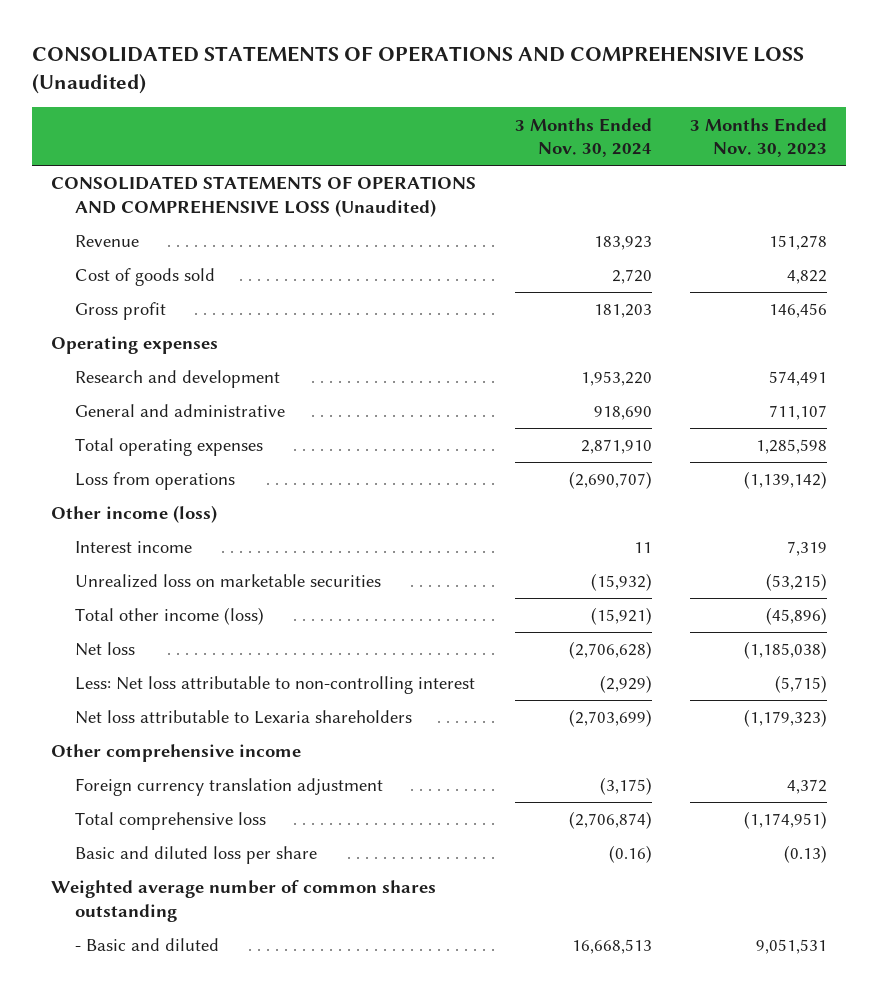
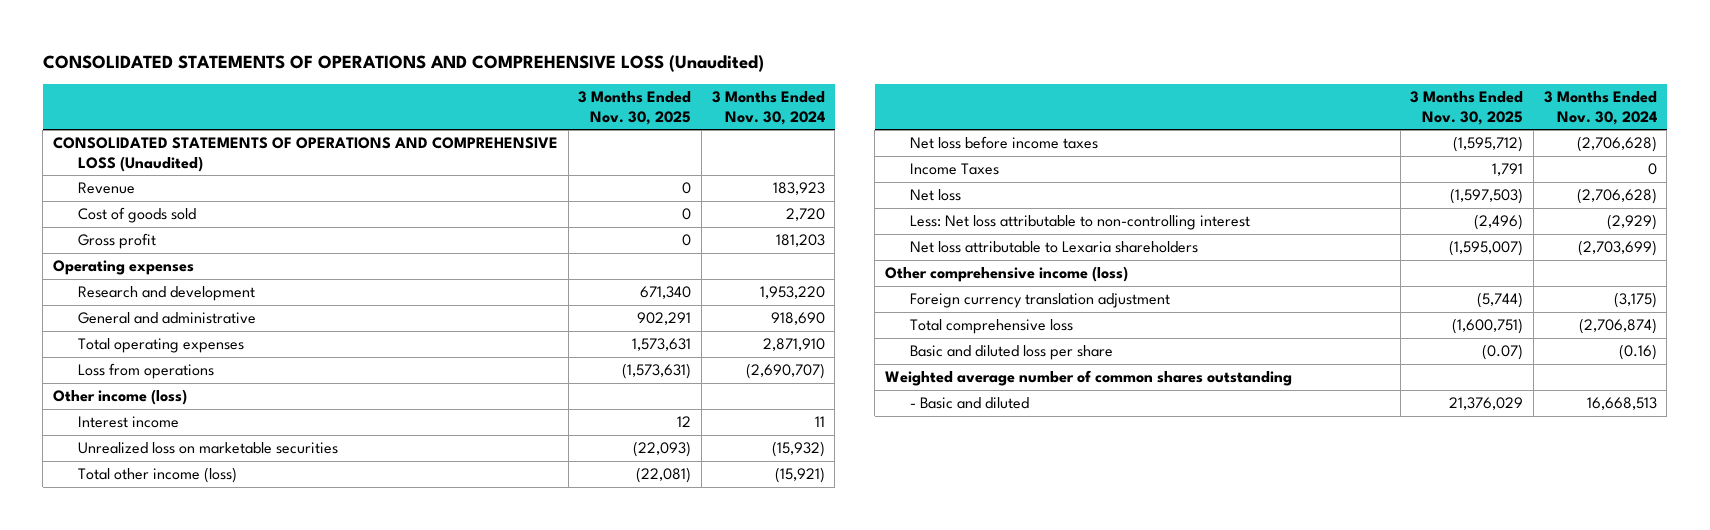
- | 3 Months Ended Nov. 30, 2024 | 3 Months Ended Nov. 30, 2023
+ | 3 Months Ended Nov. 30, 2025 | 3 Months Ended Nov. 30, 2024
+ Net loss before income taxes | (1,595,712) | (2,706,628)
+ Income Taxes | 1,791 | 0
- Other comprehensive income
+ Other comprehensive income (loss)

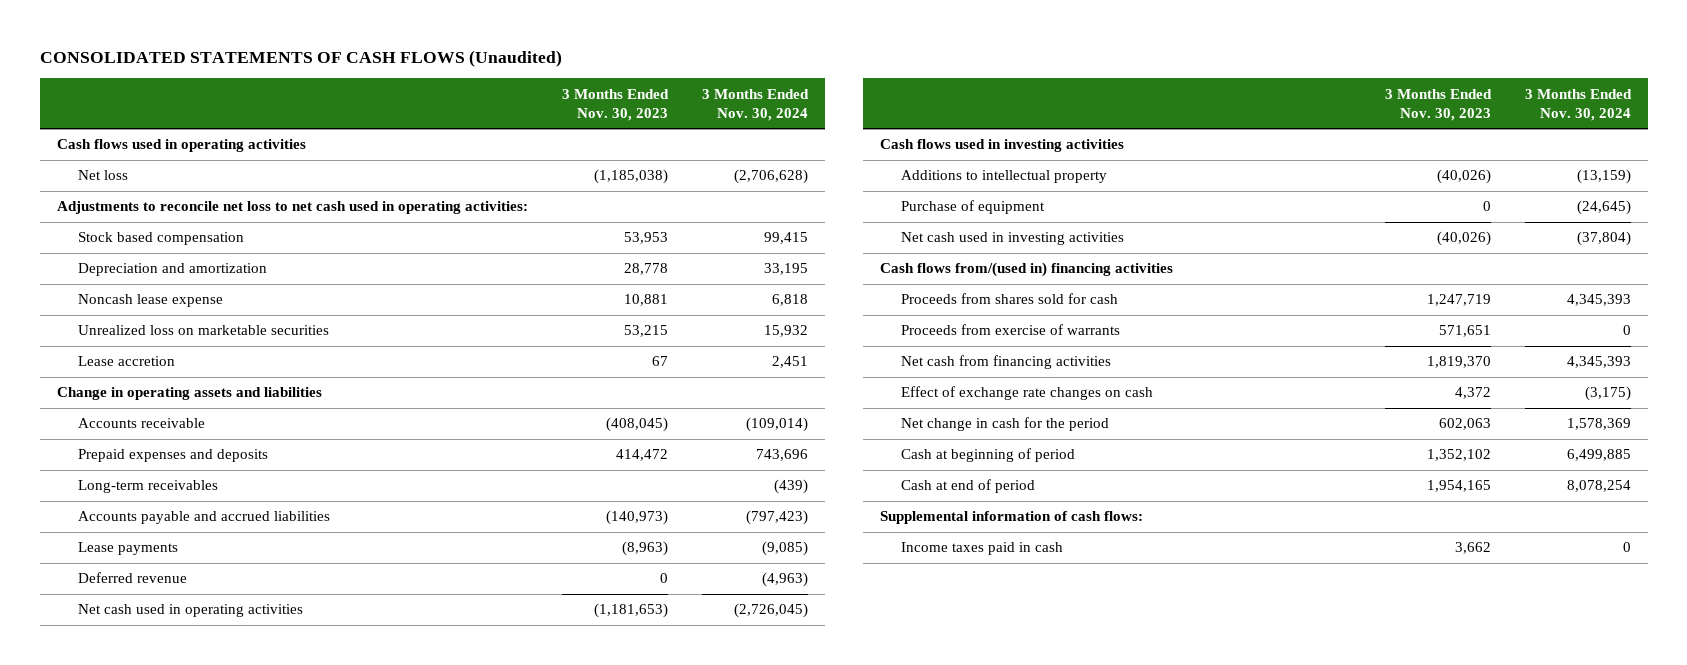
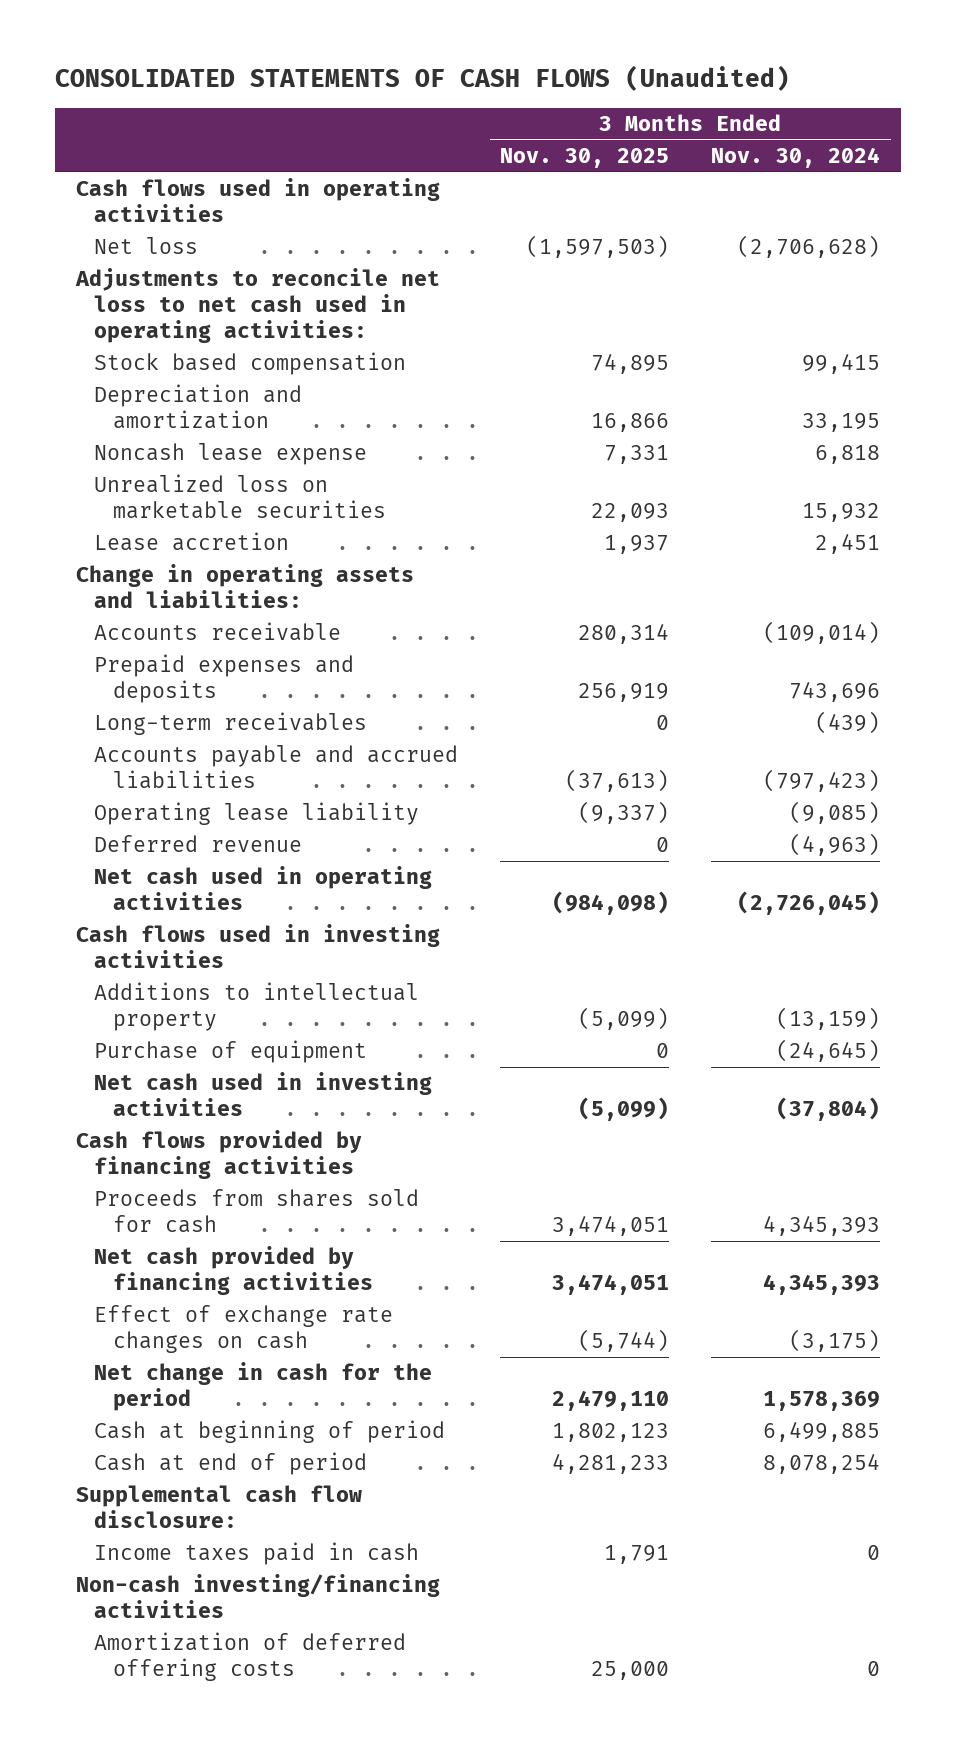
- | 3 Months Ended Nov. 30, 2023 | 3 Months Ended Nov. 30, 2024
+ | 3 Months Ended Nov. 30, 2025 | 3 Months Ended Nov. 30, 2024
- Change in operating assets and liabilities
+ Change in operating assets and liabilities:
- Lease payments | (8,963) | (9,085)
+ Operating lease liability | (9,337) | (9,085)
- Cash flows from/(used in) financing activities
+ Cash flows provided by financing activities
- Proceeds from exercise of warrants | 571,651 | 0
- Net cash from financing activities | 1,819,370 | 4,345,393
+ Net cash provided by financing activities | 3,474,051 | 4,345,393
- Supplemental information of cash flows:
+ Supplemental cash flow disclosure:
+ Non-cash investing/financing activities
+ Amortization of deferred offering costs | 25,000 | 0

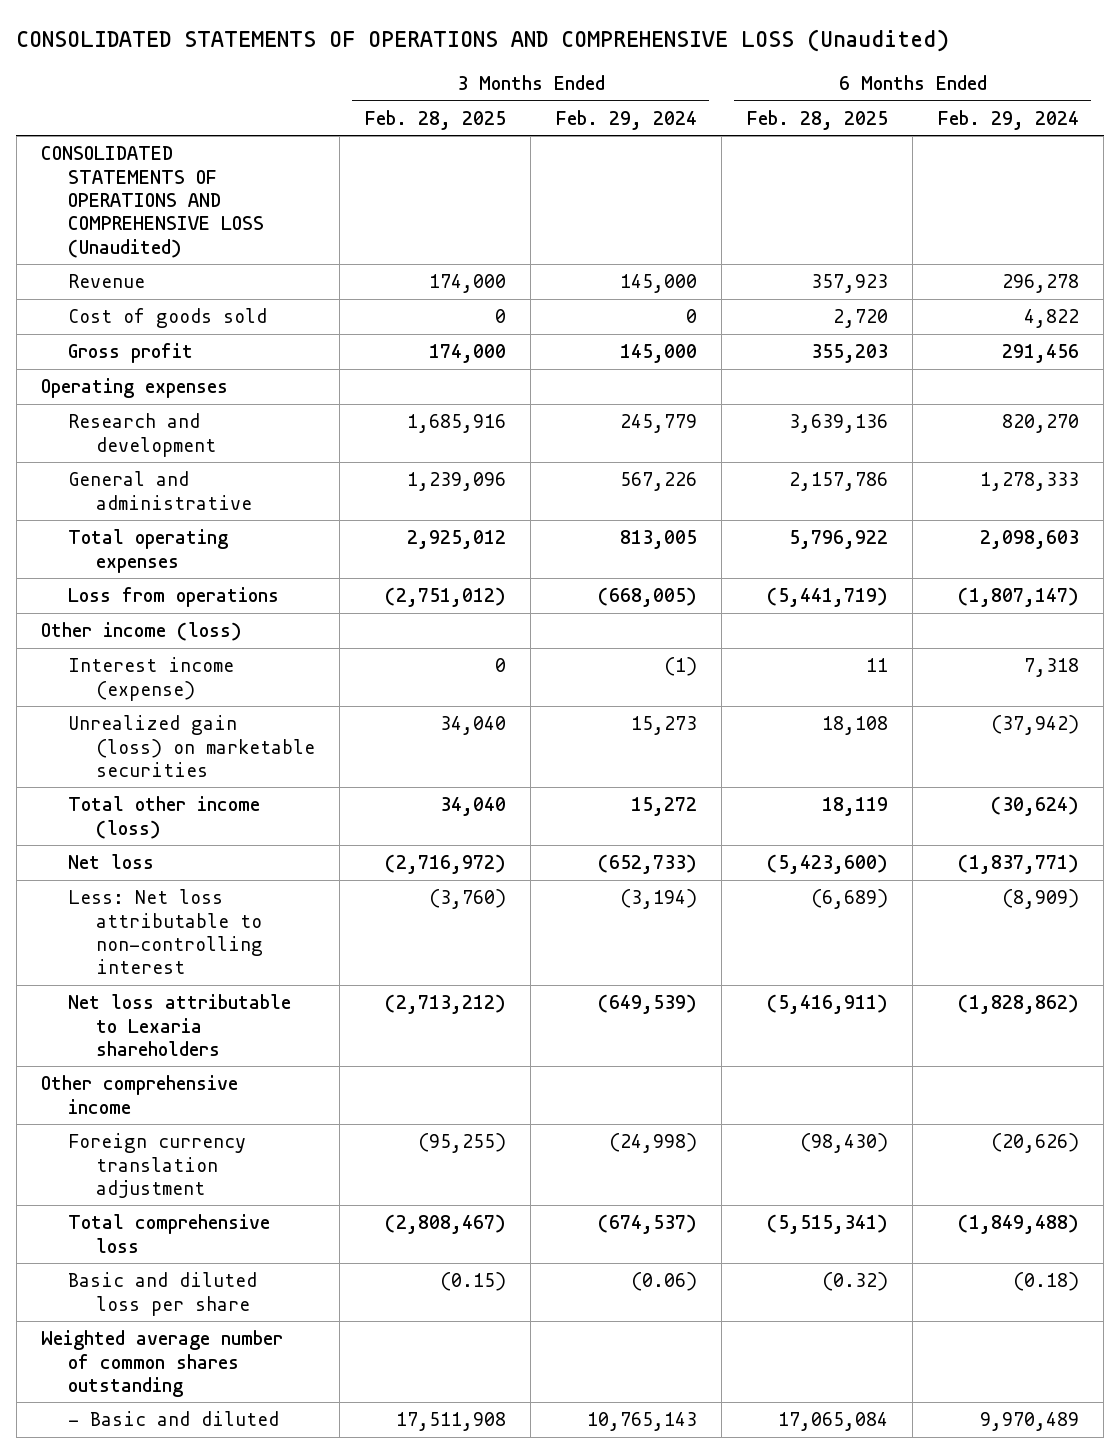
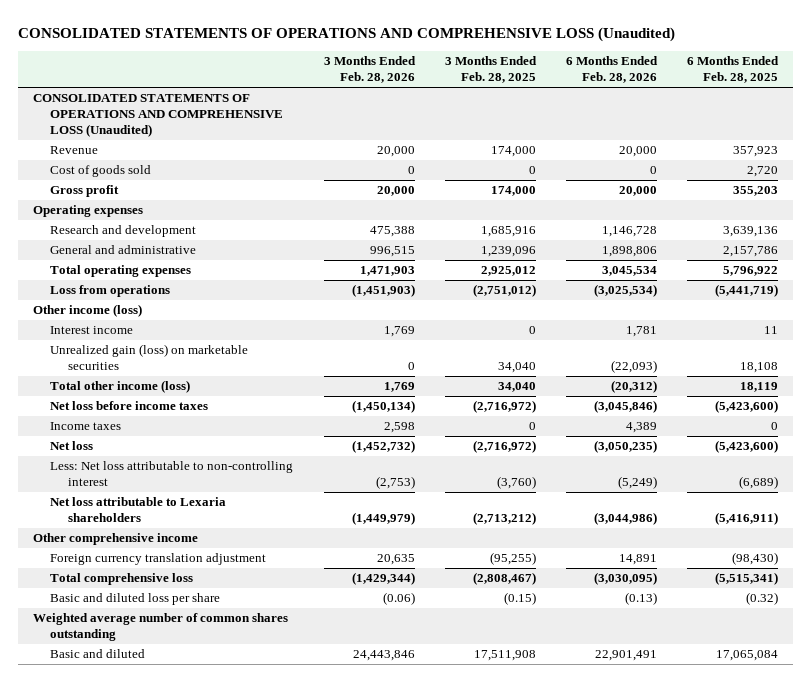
- | 3 Months Ended Feb. 28, 2025 | 3 Months Ended Feb. 29, 2024 | 6 Months Ended Feb. 28, 2025 | 6 Months Ended Feb. 29, 2024
+ | 3 Months Ended Feb. 28, 2026 | 3 Months Ended Feb. 28, 2025 | 6 Months Ended Feb. 28, 2026 | 6 Months Ended Feb. 28, 2025
- Interest income (expense) | 0 | (1) | 11 | 7,318
+ Interest income | 1,769 | 0 | 1,781 | 11
+ Net loss before income taxes | (1,450,134) | (2,716,972) | (3,045,846) | (5,423,600)
+ Income taxes | 2,598 | 0 | 4,389 | 0
- - Basic and diluted | 17,511,908 | 10,765,143 | 17,065,084 | 9,970,489
+ Basic and diluted | 24,443,846 | 17,511,908 | 22,901,491 | 17,065,084

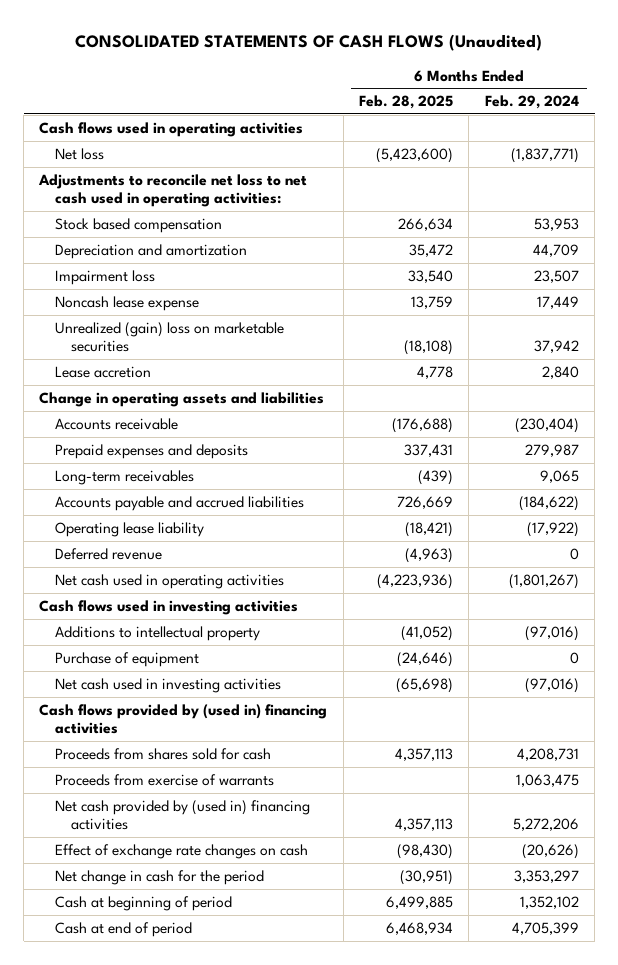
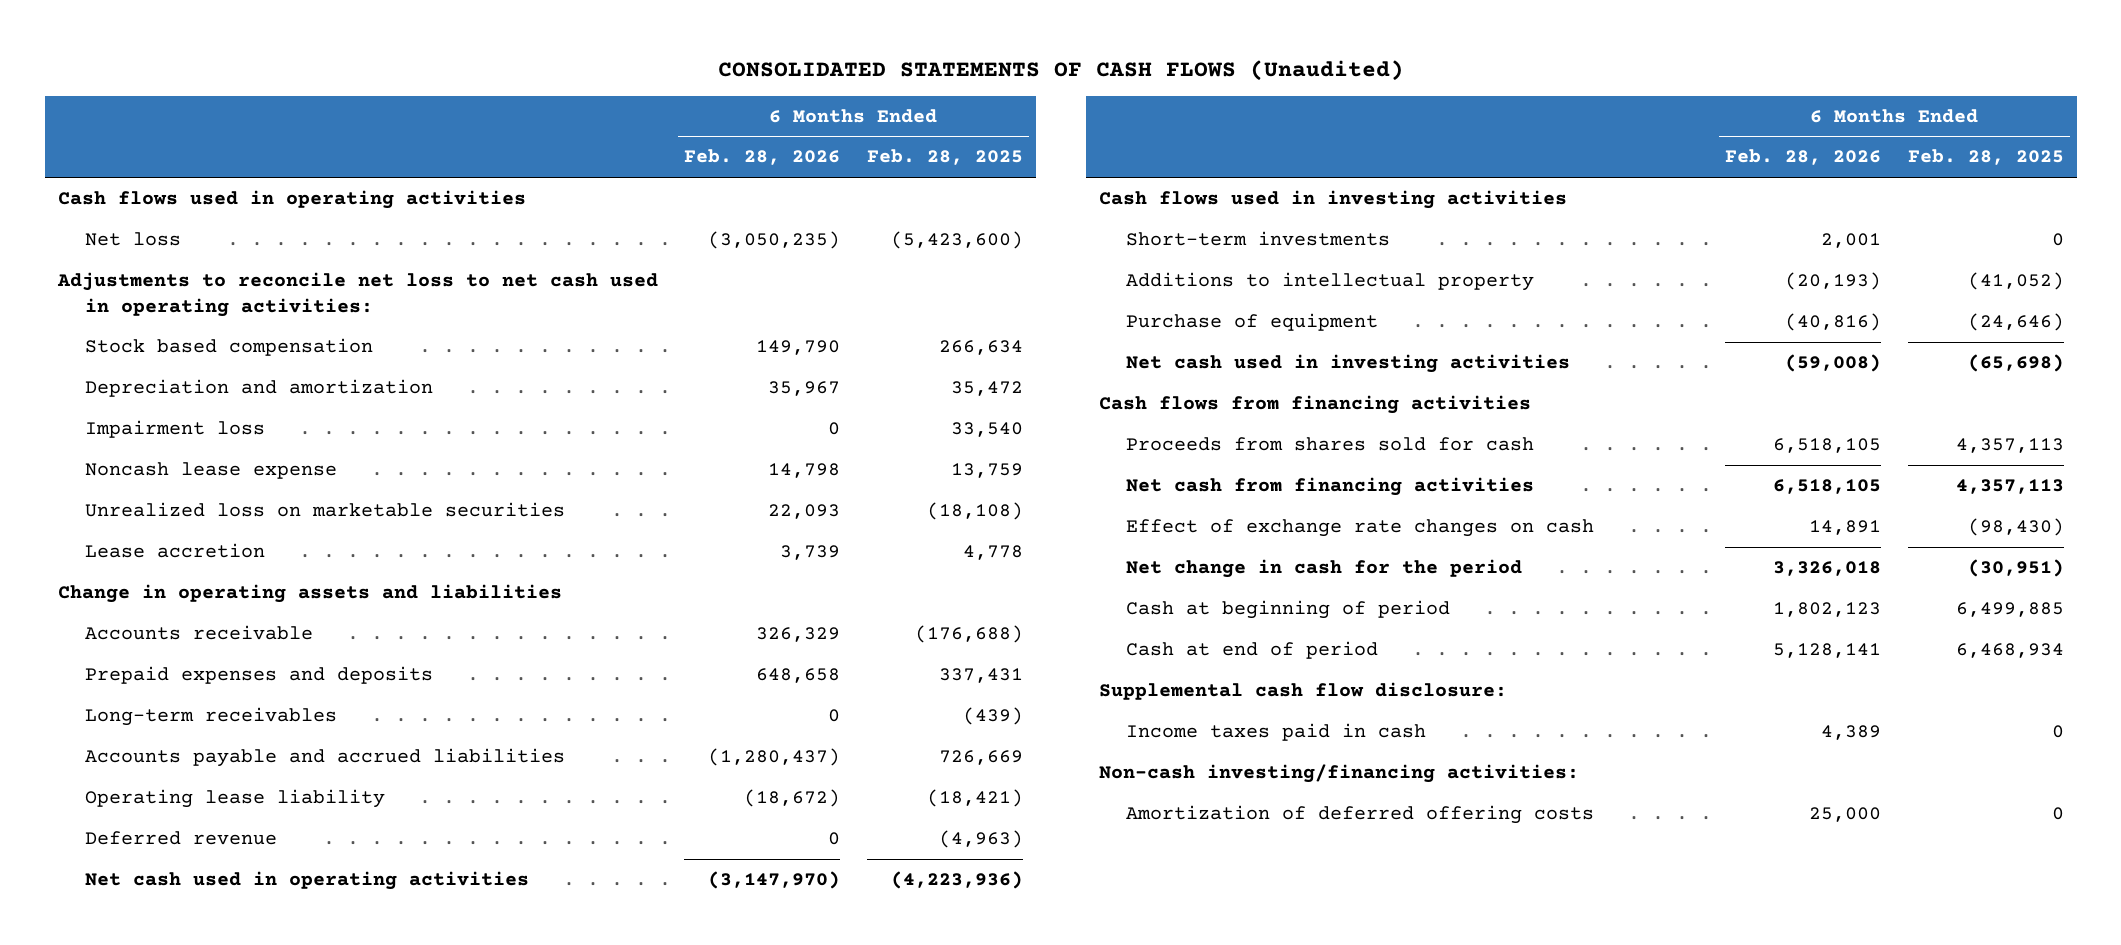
- | 6 Months Ended Feb. 28, 2025 | 6 Months Ended Feb. 29, 2024
+ | 6 Months Ended Feb. 28, 2026 | 6 Months Ended Feb. 28, 2025
- Unrealized (gain) loss on marketable securities | (18,108) | 37,942
+ Unrealized loss on marketable securities | 22,093 | (18,108)
+ Short-term investments | 2,001 | 0
- Cash flows provided by (used in) financing activities
+ Cash flows from financing activities
- Proceeds from exercise of warrants | | 1,063,475
- Net cash provided by (used in) financing activities | 4,357,113 | 5,272,206
+ Net cash from financing activities | 6,518,105 | 4,357,113
+ Supplemental cash flow disclosure:
+ Income taxes paid in cash | 4,389 | 0
+ Non-cash investing/financing activities:
+ Amortization of deferred offering costs | 25,000 | 0

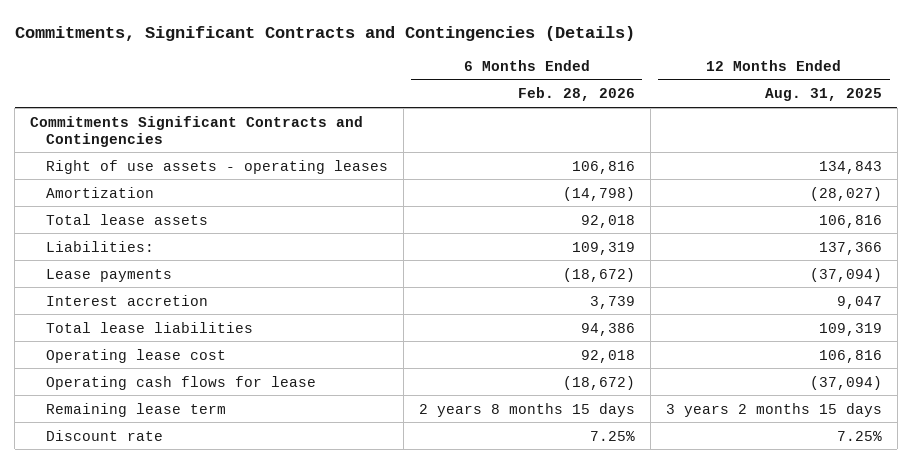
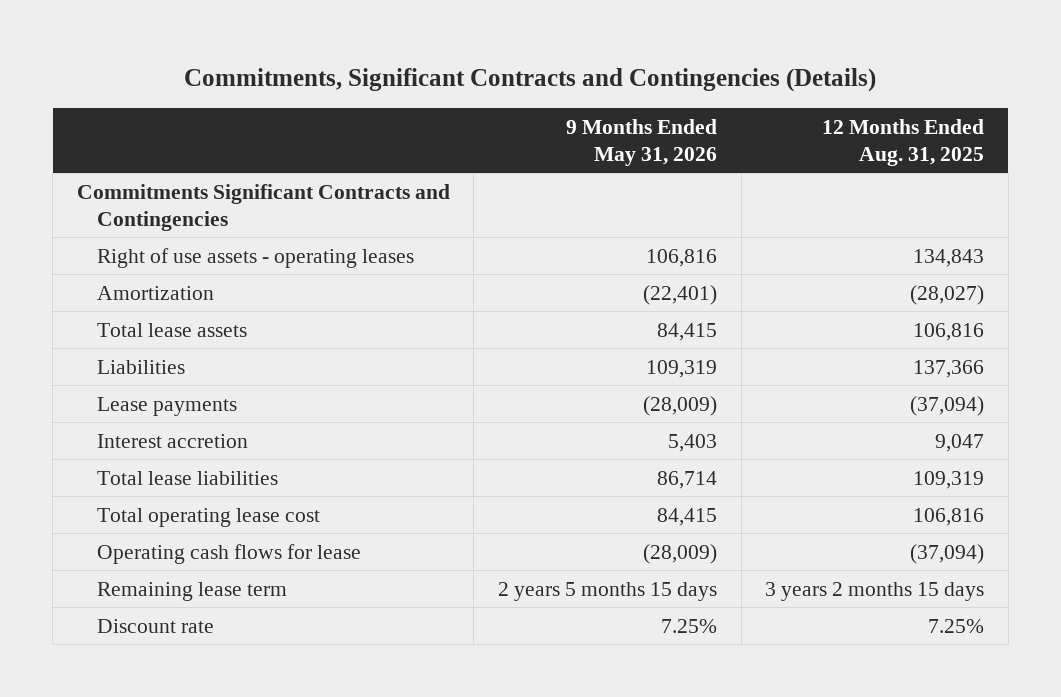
- | 6 Months Ended Feb. 28, 2026 | 12 Months Ended Aug. 31, 2025
+ | 9 Months Ended May 31, 2026 | 12 Months Ended Aug. 31, 2025
- Liabilities: | 109,319 | 137,366
+ Liabilities | 109,319 | 137,366
- Operating lease cost | 92,018 | 106,816
+ Total operating lease cost | 84,415 | 106,816

